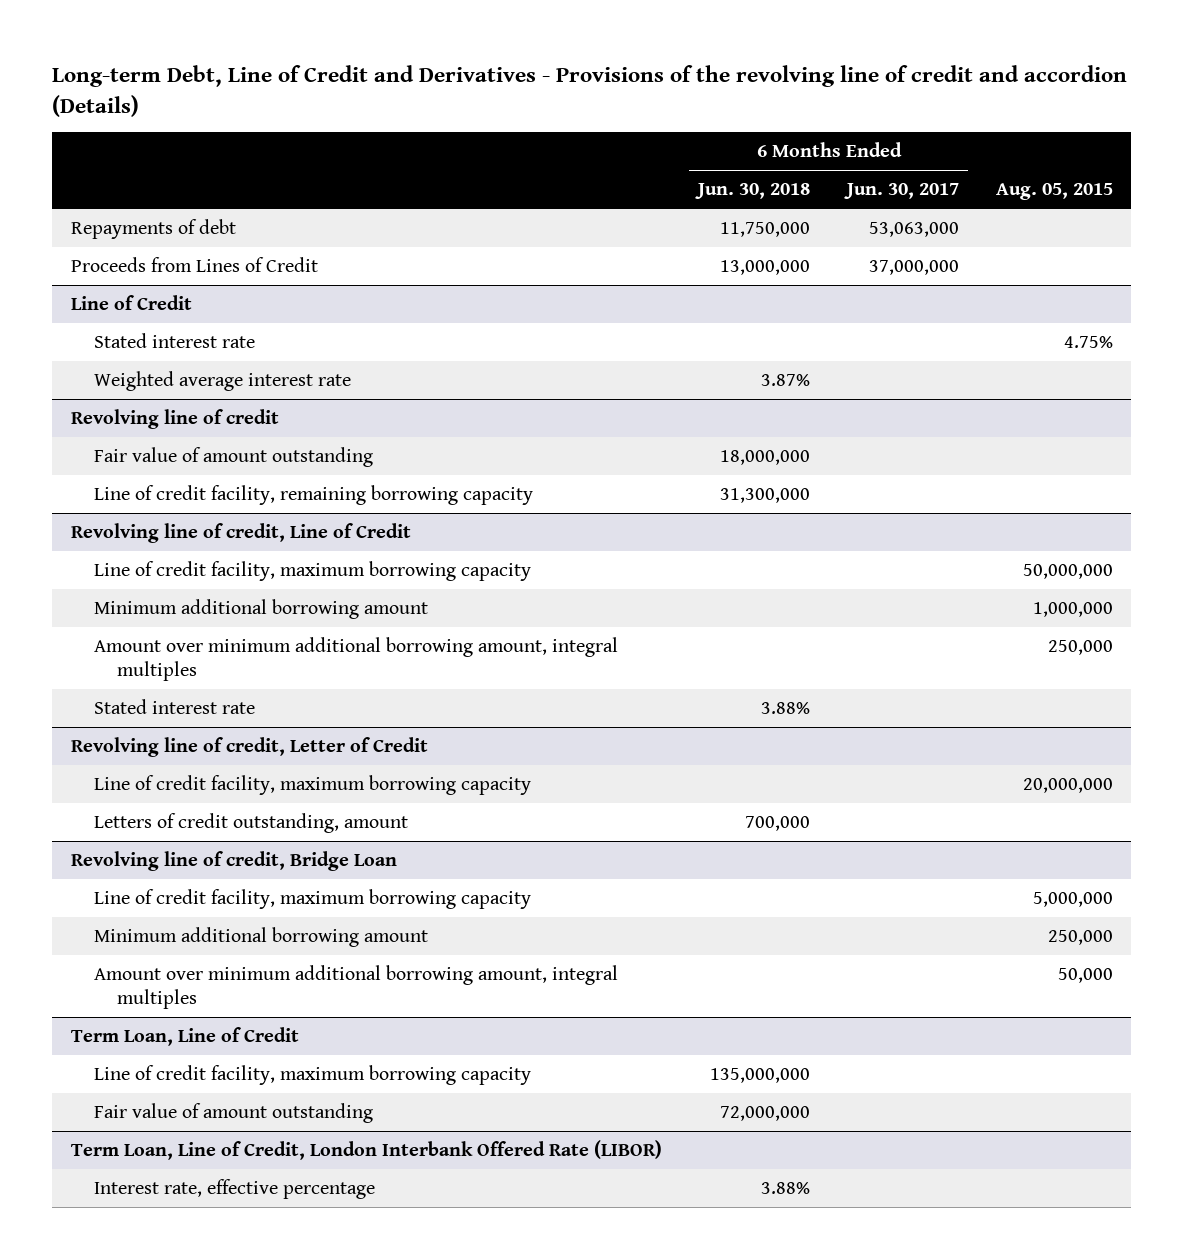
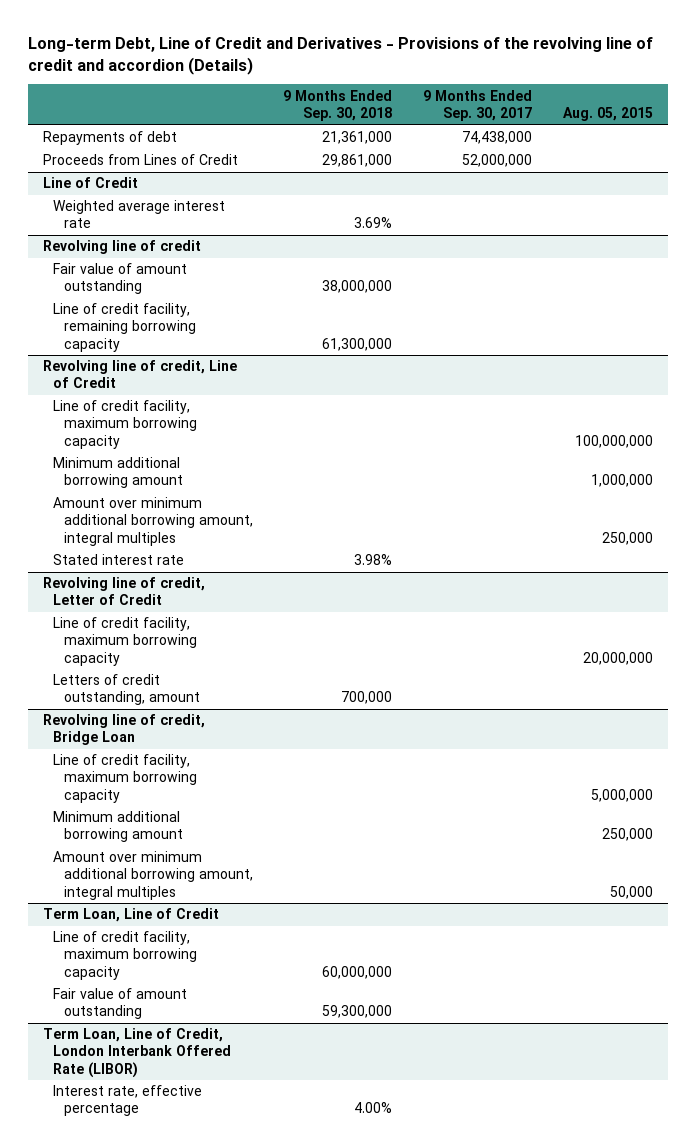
- | 6 Months Ended Jun. 30, 2018 | 6 Months Ended Jun. 30, 2017 | Aug. 05, 2015
+ | 9 Months Ended Sep. 30, 2018 | 9 Months Ended Sep. 30, 2017 | Aug. 05, 2015
@ Line of Credit
- Stated interest rate | | | 4.75%
@ Revolving line of credit, Line of Credit
- Line of credit facility, maximum borrowing capacity | | | 50,000,000
+ Line of credit facility, maximum borrowing capacity | | | 100,000,000

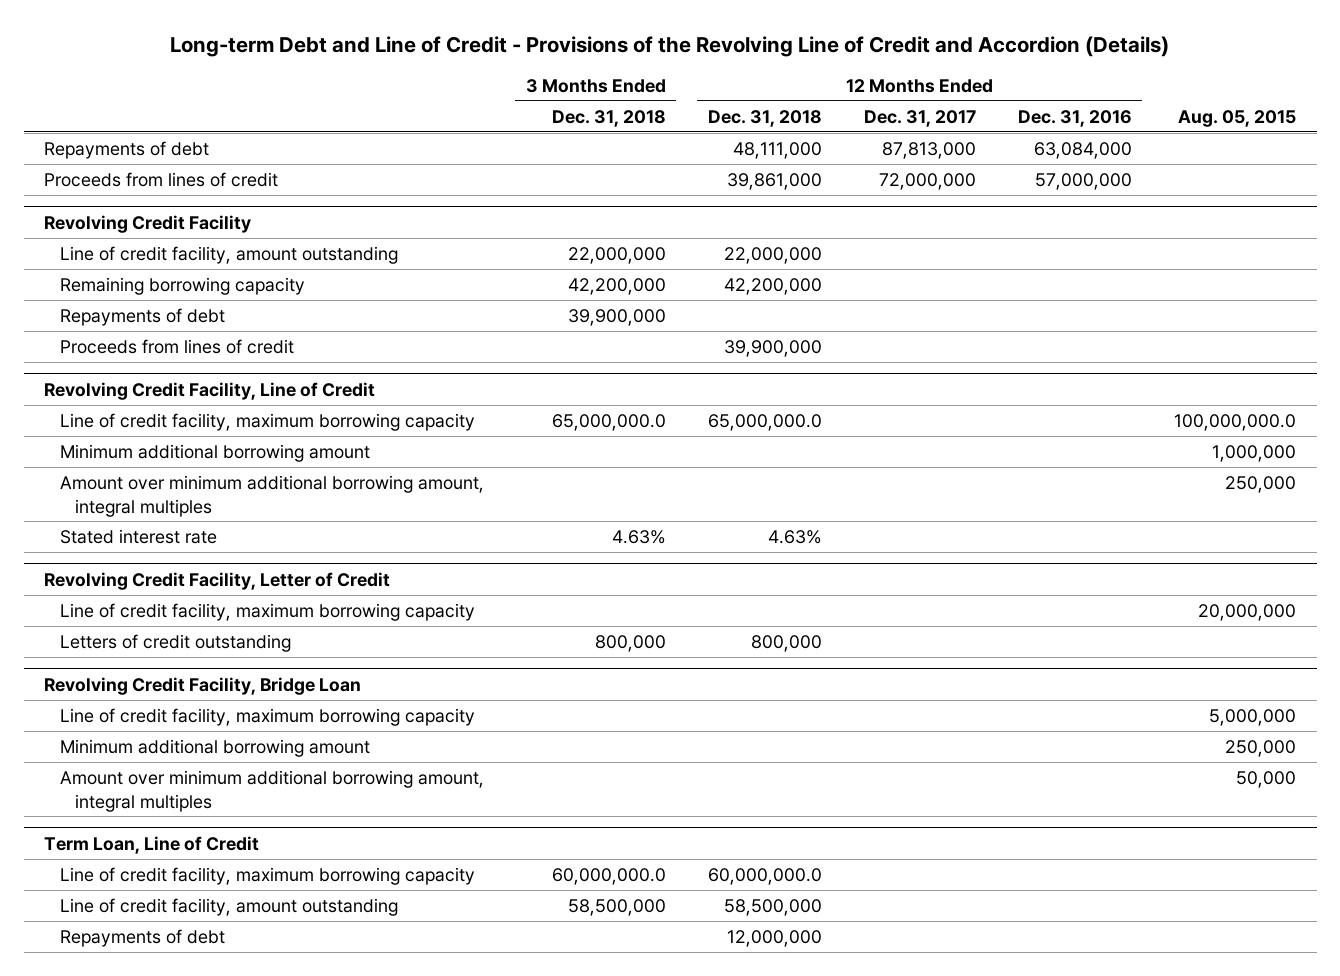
- Long-term Debt, Line of Credit and Derivatives - Provisions of the revolving line of credit and accordion (Details)
+ Long-term Debt and Line of Credit - Provisions of the Revolving Line of Credit and Accordion (Details)
- | 9 Months Ended Sep. 30, 2018 | 9 Months Ended Sep. 30, 2017 | Aug. 05, 2015
+ | 3 Months Ended Dec. 31, 2018 | 12 Months Ended Dec. 31, 2018 | 12 Months Ended Dec. 31, 2017 | 12 Months Ended Dec. 31, 2016 | Aug. 05, 2015
- Proceeds from Lines of Credit | 29,861,000 | 52,000,000 |
- Line of Credit
- Weighted average interest rate | 3.69% | |
- Revolving line of credit
- Fair value of amount outstanding | 38,000,000 | |
- Line of credit facility, remaining borrowing capacity | 61,300,000 | |
- Revolving line of credit, Line of Credit
- Line of credit facility, maximum borrowing capacity | | | 100,000,000
+ Proceeds from lines of credit | | 39,861,000 | 72,000,000 | 57,000,000 |
+ Revolving Credit Facility
+ Line of credit facility, amount outstanding | 22,000,000 | 22,000,000 | | |
+ Remaining borrowing capacity | 42,200,000 | 42,200,000 | | |
+ Repayments of debt | 39,900,000 | | | |
+ Proceeds from lines of credit | | 39,900,000 | | |
+ Revolving Credit Facility, Line of Credit
+ Line of credit facility, maximum borrowing capacity | 65,000,000.0 | 65,000,000.0 | | | 100,000,000.0
- Revolving line of credit, Letter of Credit
+ Revolving Credit Facility, Letter of Credit
- Letters of credit outstanding, amount | 700,000 | |
- Revolving line of credit, Bridge Loan
+ Letters of credit outstanding | 800,000 | 800,000 | | |
+ Revolving Credit Facility, Bridge Loan
@ Term Loan, Line of Credit
- Fair value of amount outstanding | 59,300,000 | |
- Term Loan, Line of Credit, London Interbank Offered Rate (LIBOR)
- Interest rate, effective percentage | 4.00% | |
@ Term Loan, Line of Credit
+ Line of credit facility, amount outstanding | 58,500,000 | 58,500,000 | | |
+ Repayments of debt | | 12,000,000 | | |

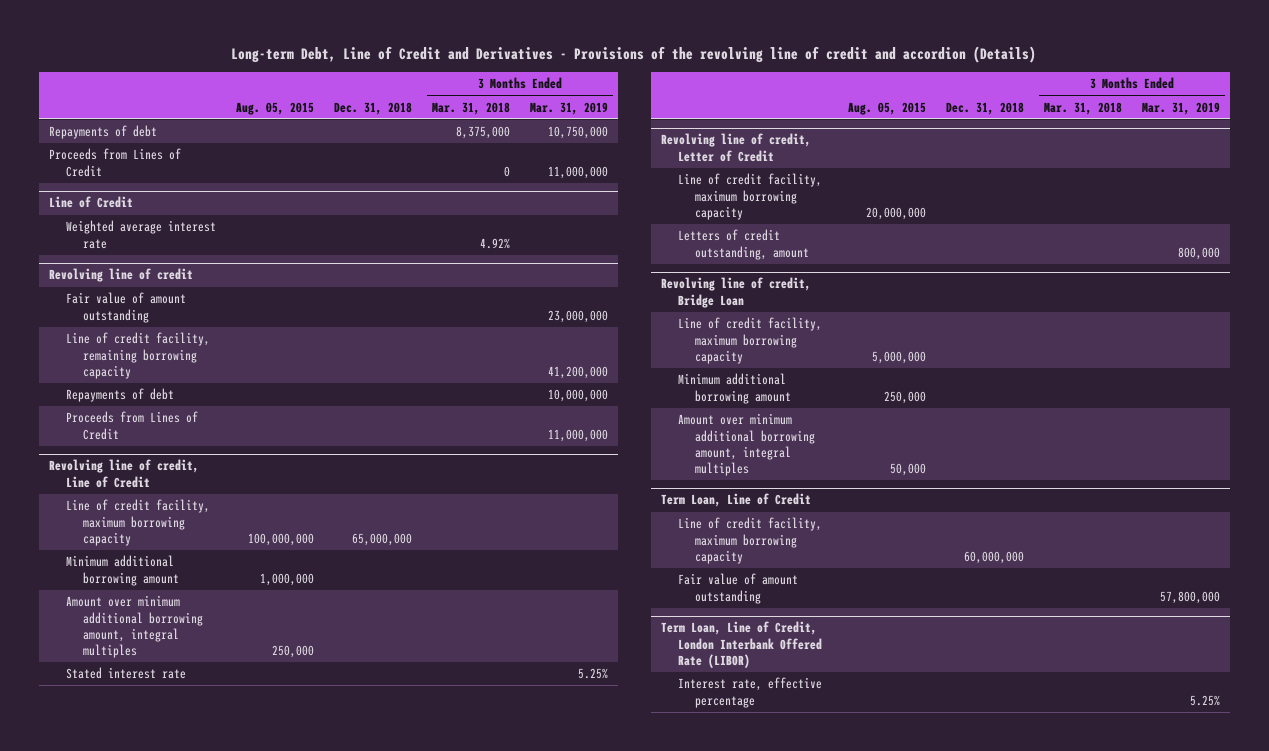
- Long-term Debt and Line of Credit - Provisions of the Revolving Line of Credit and Accordion (Details)
+ Long-term Debt, Line of Credit and Derivatives - Provisions of the revolving line of credit and accordion (Details)
- | 3 Months Ended Dec. 31, 2018 | 12 Months Ended Dec. 31, 2018 | 12 Months Ended Dec. 31, 2017 | 12 Months Ended Dec. 31, 2016 | Aug. 05, 2015
+ | Aug. 05, 2015 | Dec. 31, 2018 | 3 Months Ended Mar. 31, 2018 | 3 Months Ended Mar. 31, 2019
- Proceeds from lines of credit | | 39,861,000 | 72,000,000 | 57,000,000 |
- Revolving Credit Facility
- Line of credit facility, amount outstanding | 22,000,000 | 22,000,000 | | |
- Remaining borrowing capacity | 42,200,000 | 42,200,000 | | |
+ Proceeds from Lines of Credit | | | 0 | 11,000,000
+ Line of Credit
+ Weighted average interest rate | | | 4.92% |
+ Revolving line of credit
+ Fair value of amount outstanding | | | | 23,000,000
+ Line of credit facility, remaining borrowing capacity | | | | 41,200,000
- Proceeds from lines of credit | | 39,900,000 | | |
- Revolving Credit Facility, Line of Credit
- Line of credit facility, maximum borrowing capacity | 65,000,000.0 | 65,000,000.0 | | | 100,000,000.0
+ Proceeds from Lines of Credit | | | | 11,000,000
+ Revolving line of credit, Line of Credit
+ Line of credit facility, maximum borrowing capacity | 100,000,000 | 65,000,000 | |
- Revolving Credit Facility, Letter of Credit
+ Revolving line of credit, Letter of Credit
- Letters of credit outstanding | 800,000 | 800,000 | | |
- Revolving Credit Facility, Bridge Loan
+ Letters of credit outstanding, amount | | | | 800,000
+ Revolving line of credit, Bridge Loan
@ Term Loan, Line of Credit
- Line of credit facility, amount outstanding | 58,500,000 | 58,500,000 | | |
- Repayments of debt | | 12,000,000 | | |
+ Fair value of amount outstanding | | | | 57,800,000
+ Term Loan, Line of Credit, London Interbank Offered Rate (LIBOR)
+ Interest rate, effective percentage | | | | 5.25%

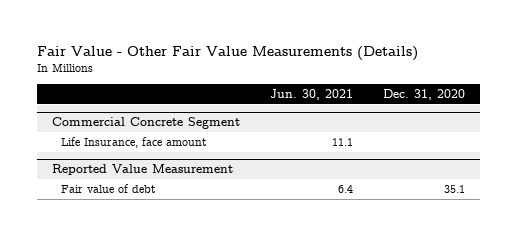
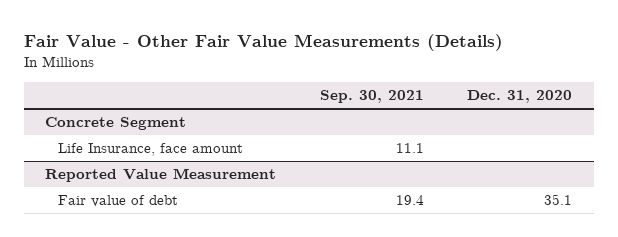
- | Jun. 30, 2021 | Dec. 31, 2020
+ | Sep. 30, 2021 | Dec. 31, 2020
- Commercial Concrete Segment
+ Concrete Segment

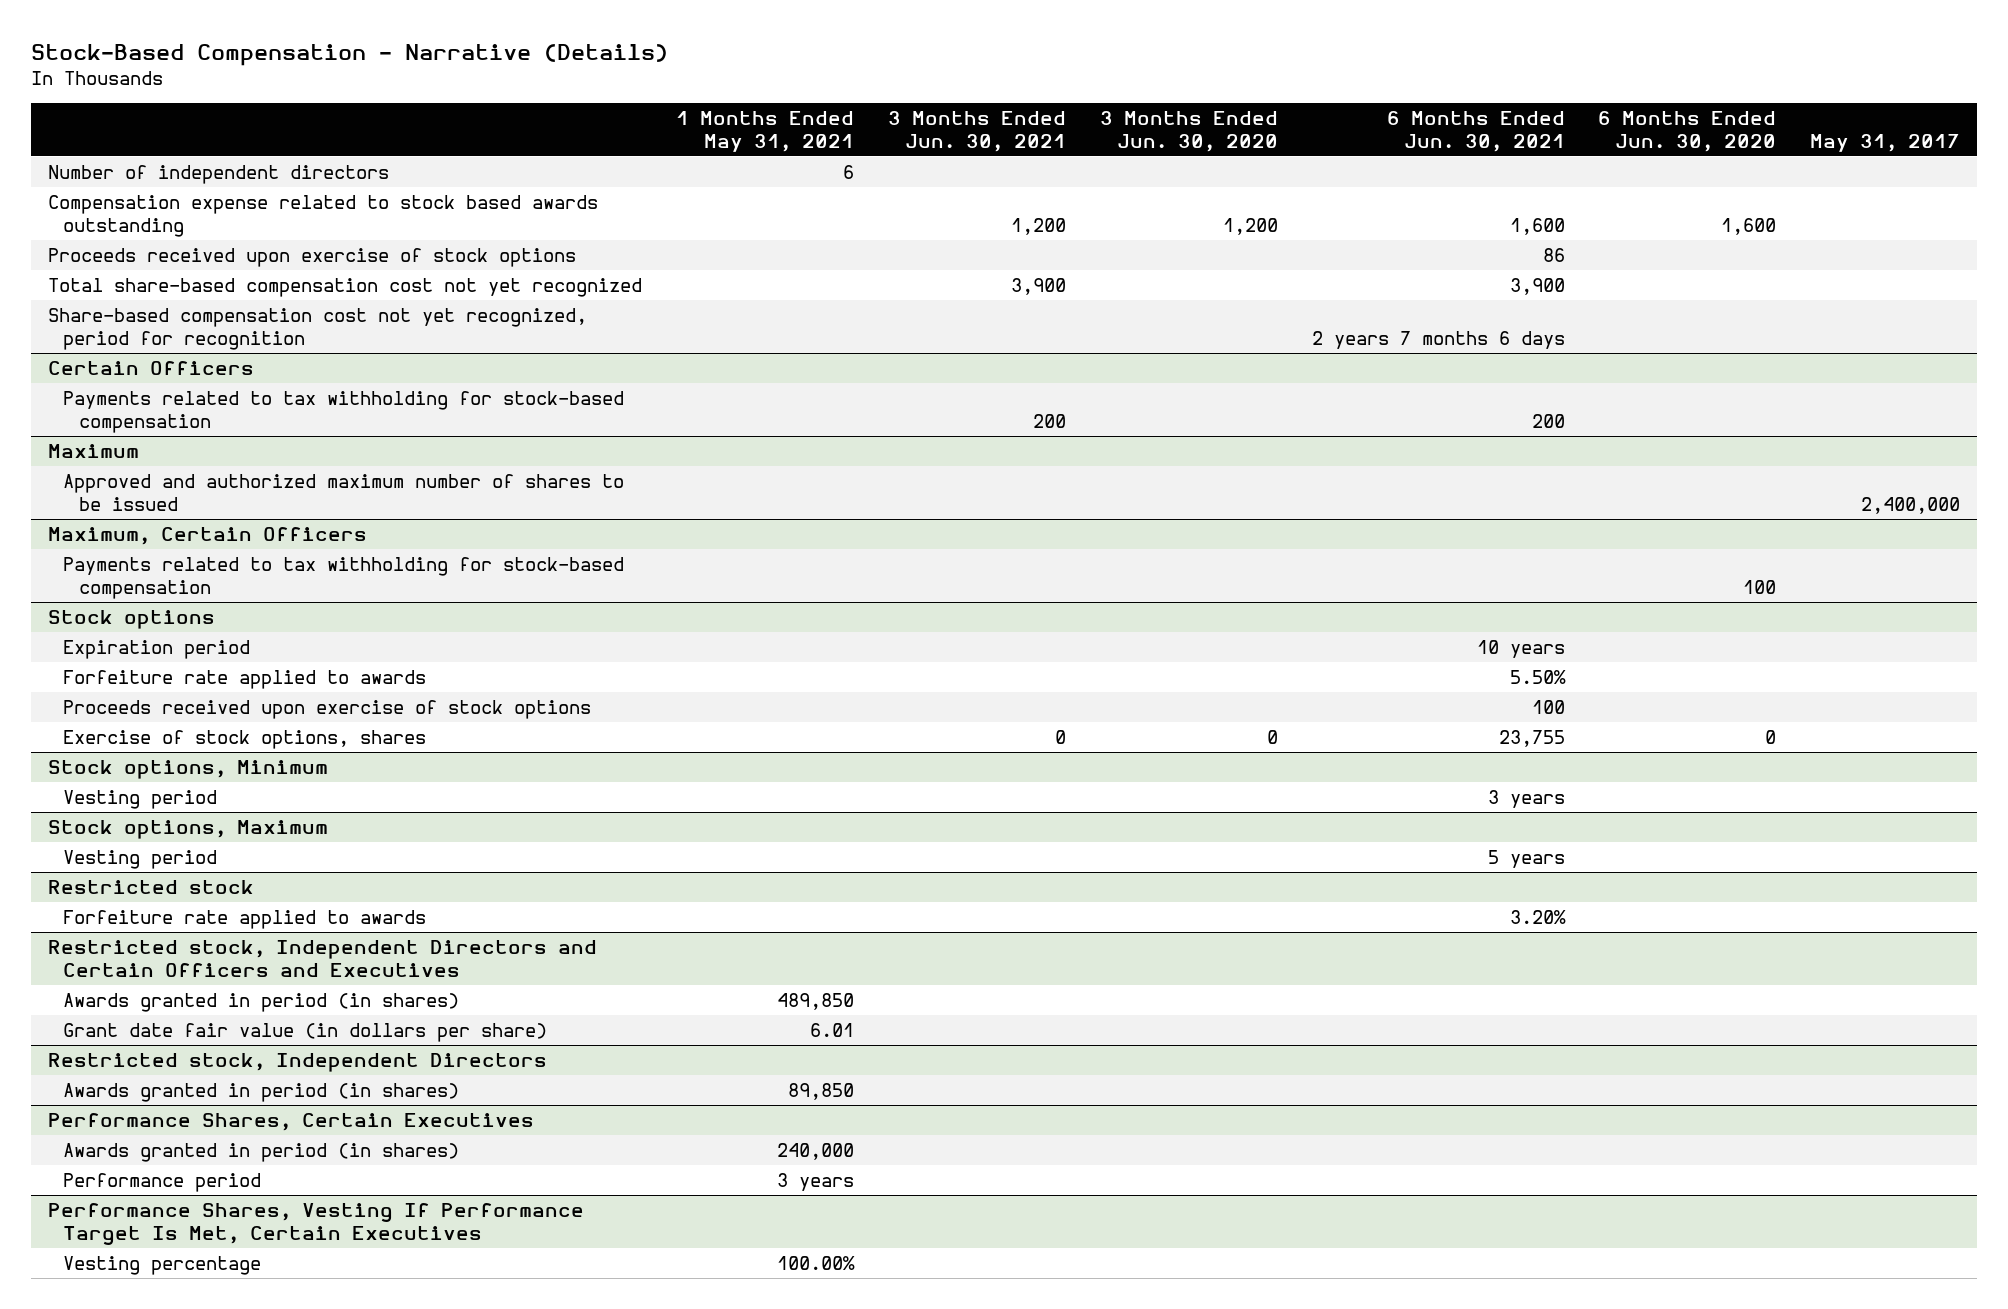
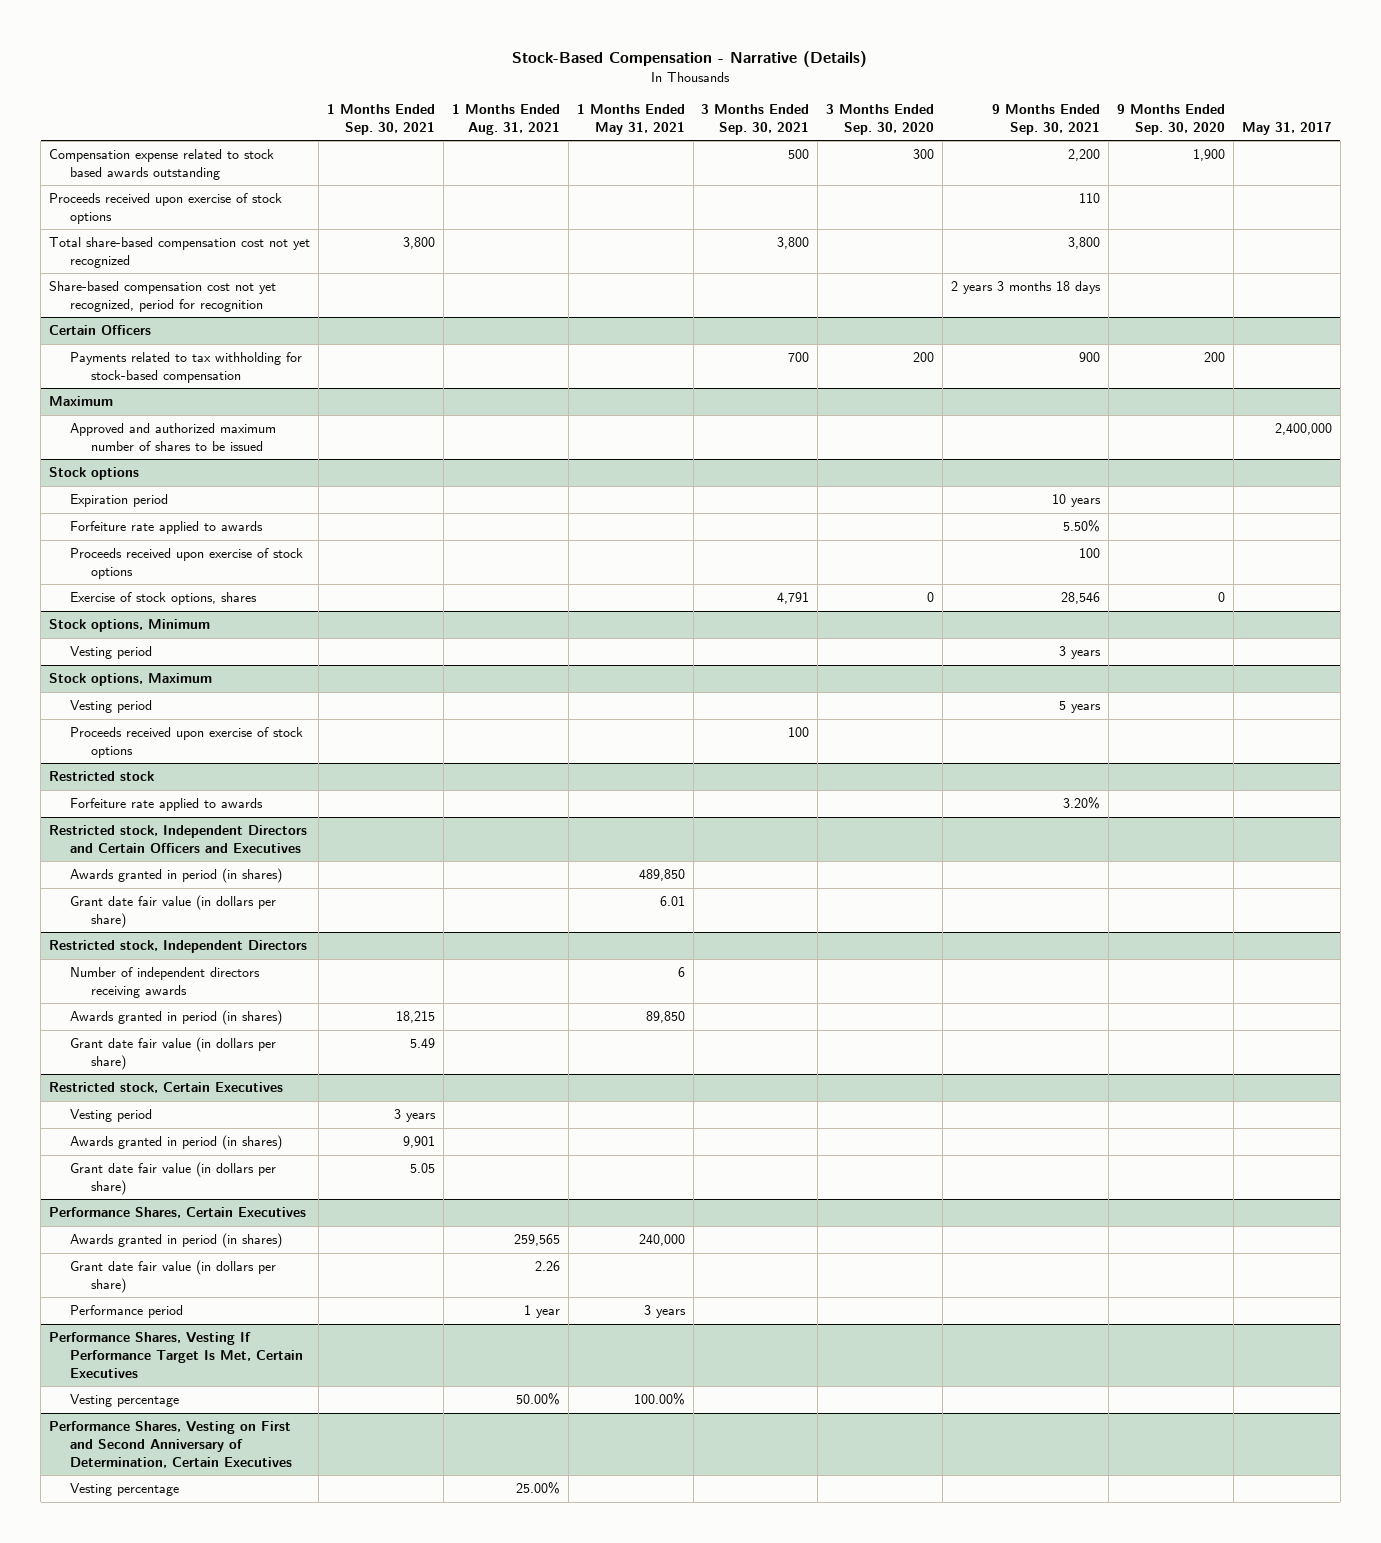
- | 1 Months Ended May 31, 2021 | 3 Months Ended Jun. 30, 2021 | 3 Months Ended Jun. 30, 2020 | 6 Months Ended Jun. 30, 2021 | 6 Months Ended Jun. 30, 2020 | May 31, 2017
+ | 1 Months Ended Sep. 30, 2021 | 1 Months Ended Aug. 31, 2021 | 1 Months Ended May 31, 2021 | 3 Months Ended Sep. 30, 2021 | 3 Months Ended Sep. 30, 2020 | 9 Months Ended Sep. 30, 2021 | 9 Months Ended Sep. 30, 2020 | May 31, 2017
- Number of independent directors | 6 | | | | |
- Maximum, Certain Officers
- Payments related to tax withholding for stock-based compensation | | | | | 100 |
@ Stock options, Maximum
+ Proceeds received upon exercise of stock options | | | | 100 | | | |
@ Restricted stock, Independent Directors
+ Number of independent directors receiving awards | | | 6 | | | | |
+ Grant date fair value (in dollars per share) | 5.49 | | | | | | |
+ Restricted stock, Certain Executives
+ Vesting period | 3 years | | | | | | |
+ Awards granted in period (in shares) | 9,901 | | | | | | |
+ Grant date fair value (in dollars per share) | 5.05 | | | | | | |
@ Performance Shares, Certain Executives
+ Grant date fair value (in dollars per share) | | 2.26 | | | | | |
+ Performance Shares, Vesting on First and Second Anniversary of Determination, Certain Executives
+ Vesting percentage | | 25.00% | | | | | |

